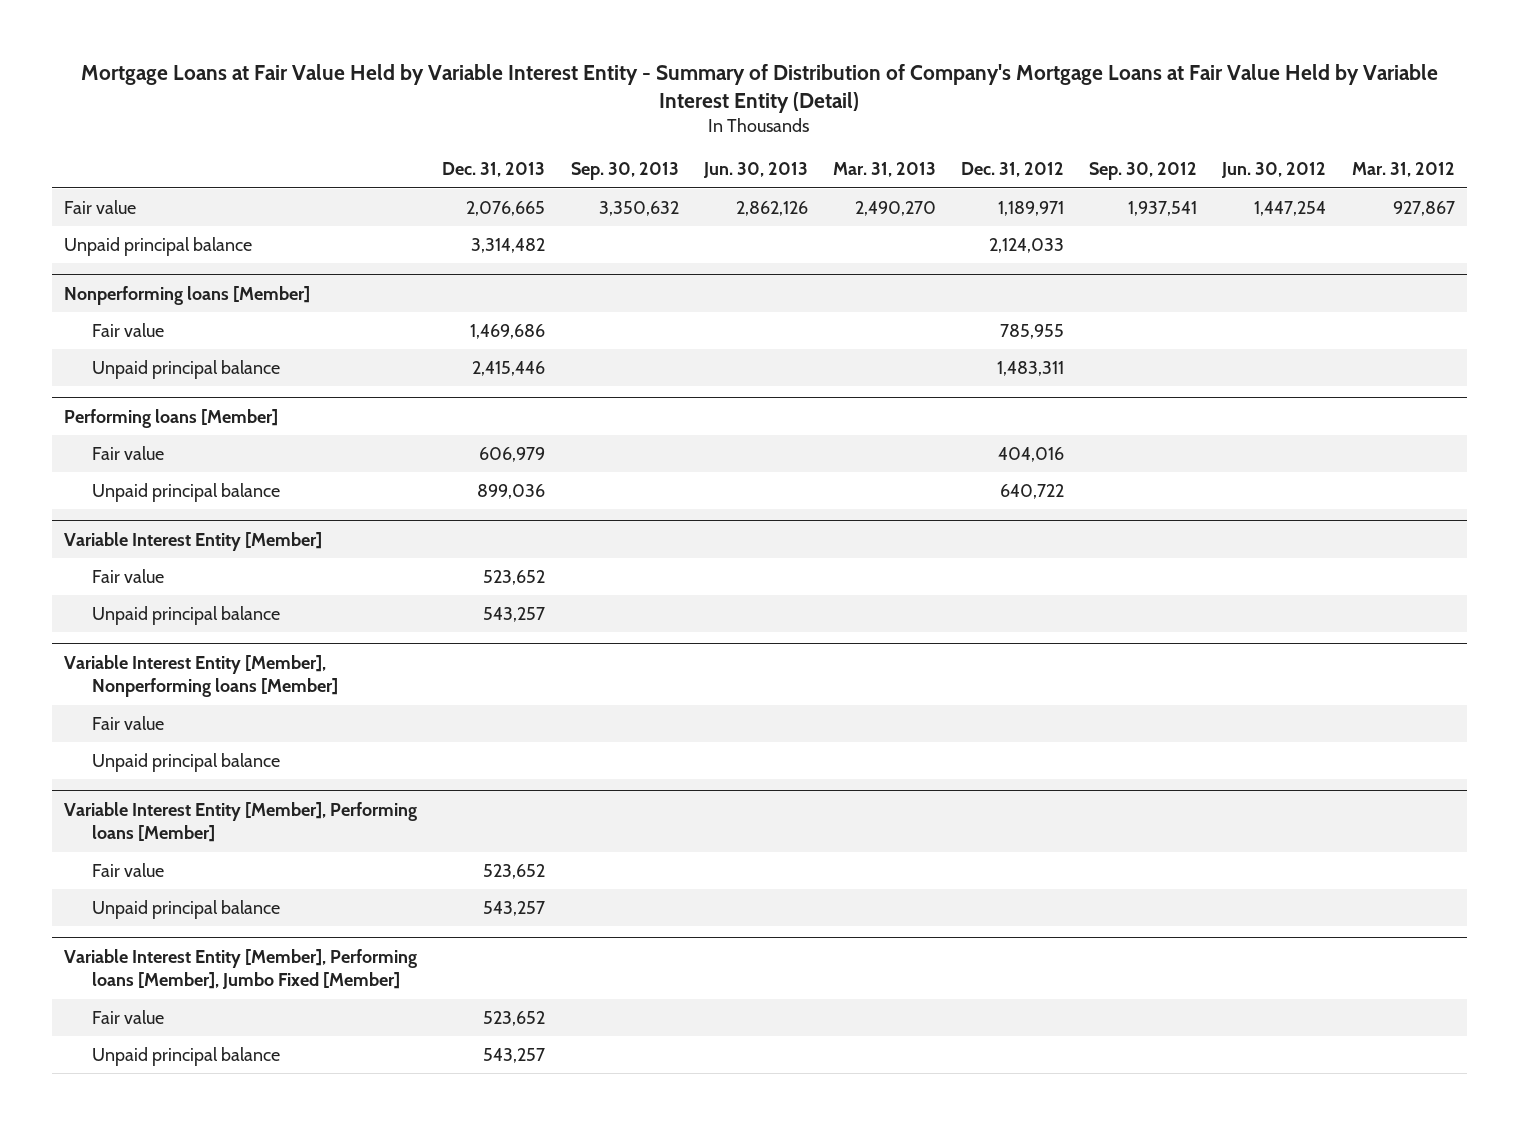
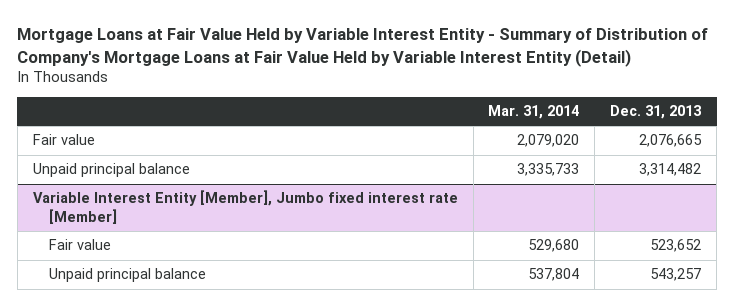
- | Dec. 31, 2013 | Sep. 30, 2013 | Jun. 30, 2013 | Mar. 31, 2013 | Dec. 31, 2012 | Sep. 30, 2012 | Jun. 30, 2012 | Mar. 31, 2012
+ | Mar. 31, 2014 | Dec. 31, 2013
- Nonperforming loans [Member]
- Fair value | 1,469,686 | | | | 785,955 | | |
- Unpaid principal balance | 2,415,446 | | | | 1,483,311 | | |
- Performing loans [Member]
- Fair value | 606,979 | | | | 404,016 | | |
- Unpaid principal balance | 899,036 | | | | 640,722 | | |
- Variable Interest Entity [Member]
- Fair value | 523,652 | | | | | | |
- Unpaid principal balance | 543,257 | | | | | | |
- Variable Interest Entity [Member], Nonperforming loans [Member]
- Fair value
- Unpaid principal balance
- Variable Interest Entity [Member], Performing loans [Member]
- Fair value | 523,652 | | | | | | |
- Unpaid principal balance | 543,257 | | | | | | |
- Variable Interest Entity [Member], Performing loans [Member], Jumbo Fixed [Member]
+ Variable Interest Entity [Member], Jumbo fixed interest rate [Member]

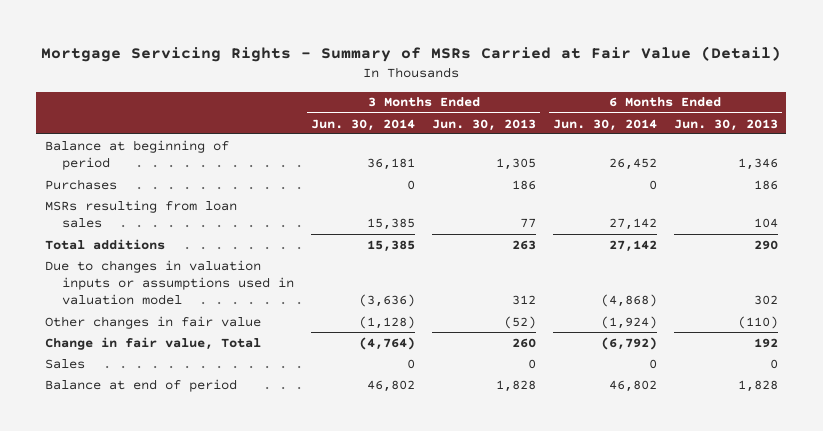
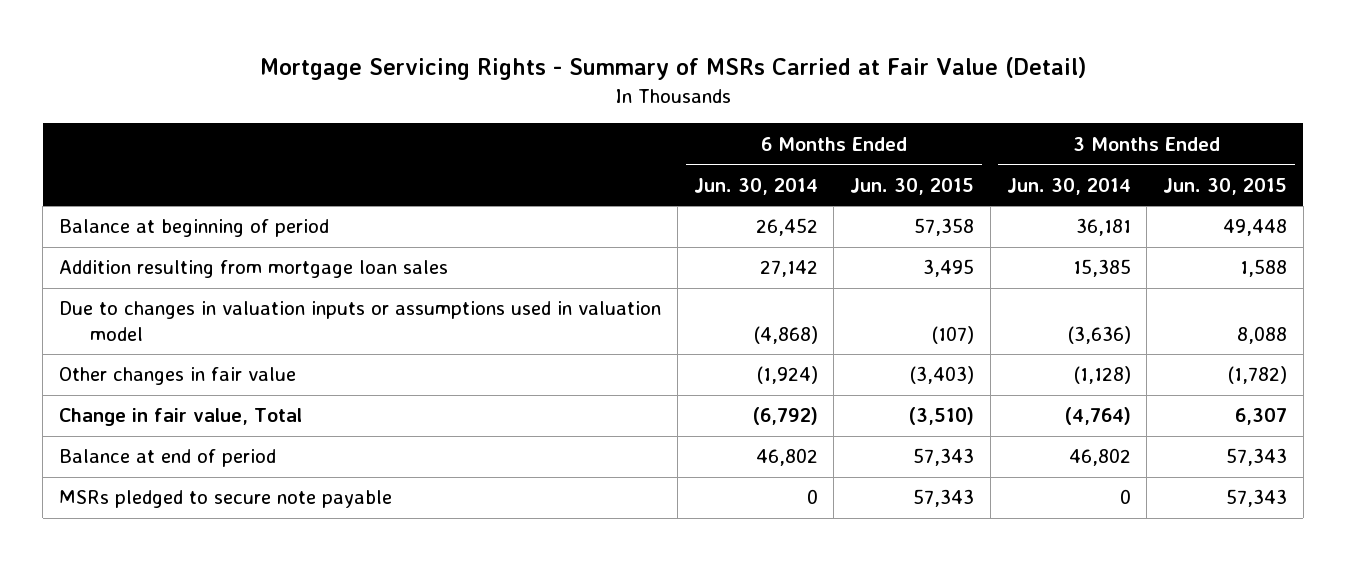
- | 3 Months Ended Jun. 30, 2014 | 3 Months Ended Jun. 30, 2013 | 6 Months Ended Jun. 30, 2014 | 6 Months Ended Jun. 30, 2013
+ | 6 Months Ended Jun. 30, 2014 | 6 Months Ended Jun. 30, 2015 | 3 Months Ended Jun. 30, 2014 | 3 Months Ended Jun. 30, 2015
- Purchases | 0 | 186 | 0 | 186
- MSRs resulting from loan sales | 15,385 | 77 | 27,142 | 104
- Total additions | 15,385 | 263 | 27,142 | 290
+ Addition resulting from mortgage loan sales | 27,142 | 3,495 | 15,385 | 1,588
- Sales | 0 | 0 | 0 | 0
+ MSRs pledged to secure note payable | 0 | 57,343 | 0 | 57,343

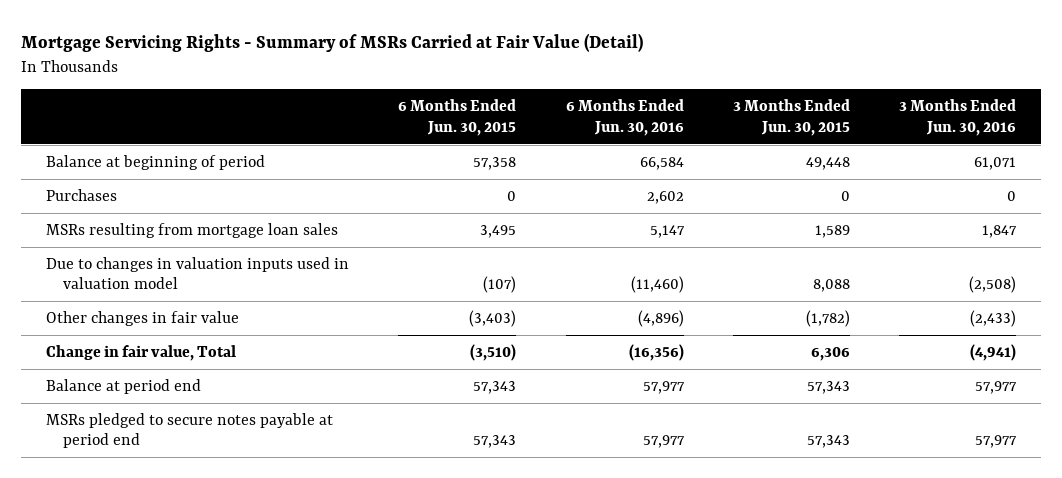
- | 6 Months Ended Jun. 30, 2014 | 6 Months Ended Jun. 30, 2015 | 3 Months Ended Jun. 30, 2014 | 3 Months Ended Jun. 30, 2015
+ | 6 Months Ended Jun. 30, 2015 | 6 Months Ended Jun. 30, 2016 | 3 Months Ended Jun. 30, 2015 | 3 Months Ended Jun. 30, 2016
- Addition resulting from mortgage loan sales | 27,142 | 3,495 | 15,385 | 1,588
- Due to changes in valuation inputs or assumptions used in valuation model | (4,868) | (107) | (3,636) | 8,088
+ Purchases | 0 | 2,602 | 0 | 0
+ MSRs resulting from mortgage loan sales | 3,495 | 5,147 | 1,589 | 1,847
+ Due to changes in valuation inputs used in valuation model | (107) | (11,460) | 8,088 | (2,508)
- Change in fair value, Total | (6,792) | (3,510) | (4,764) | 6,307
- Balance at end of period | 46,802 | 57,343 | 46,802 | 57,343
- MSRs pledged to secure note payable | 0 | 57,343 | 0 | 57,343
+ Change in fair value, Total | (3,510) | (16,356) | 6,306 | (4,941)
+ Balance at period end | 57,343 | 57,977 | 57,343 | 57,977
+ MSRs pledged to secure notes payable at period end | 57,343 | 57,977 | 57,343 | 57,977

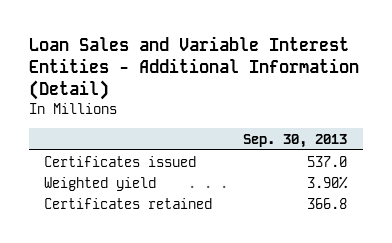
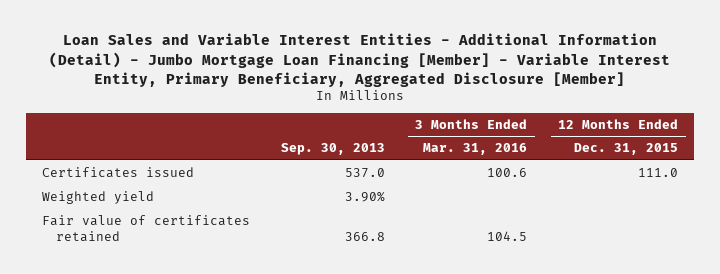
- Loan Sales and Variable Interest Entities - Additional Information (Detail)
+ Loan Sales and Variable Interest Entities - Additional Information (Detail) - Jumbo Mortgage Loan Financing [Member] - Variable Interest Entity, Primary Beneficiary, Aggregated Disclosure [Member]
- | Sep. 30, 2013
+ | Sep. 30, 2013 | 3 Months Ended Mar. 31, 2016 | 12 Months Ended Dec. 31, 2015
- Certificates retained | 366.8
+ Fair value of certificates retained | 366.8 | 104.5 |

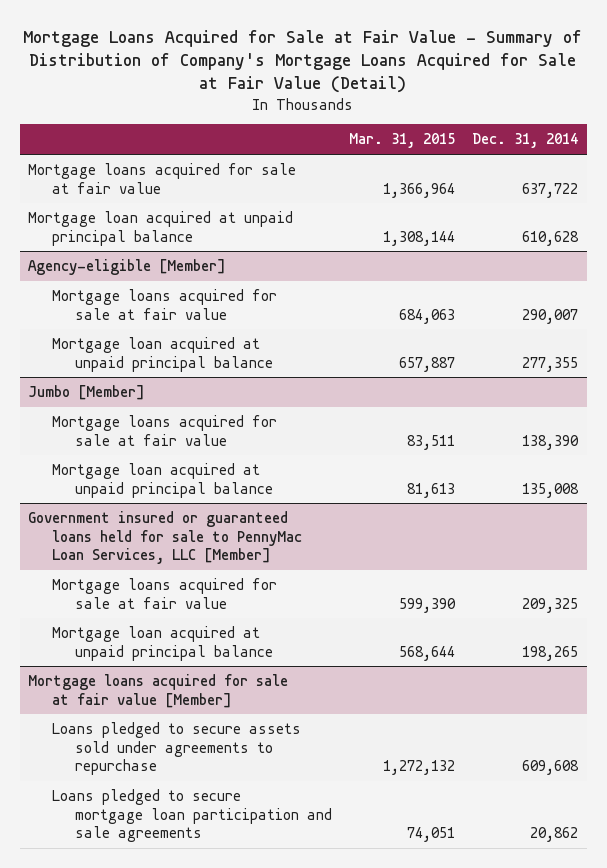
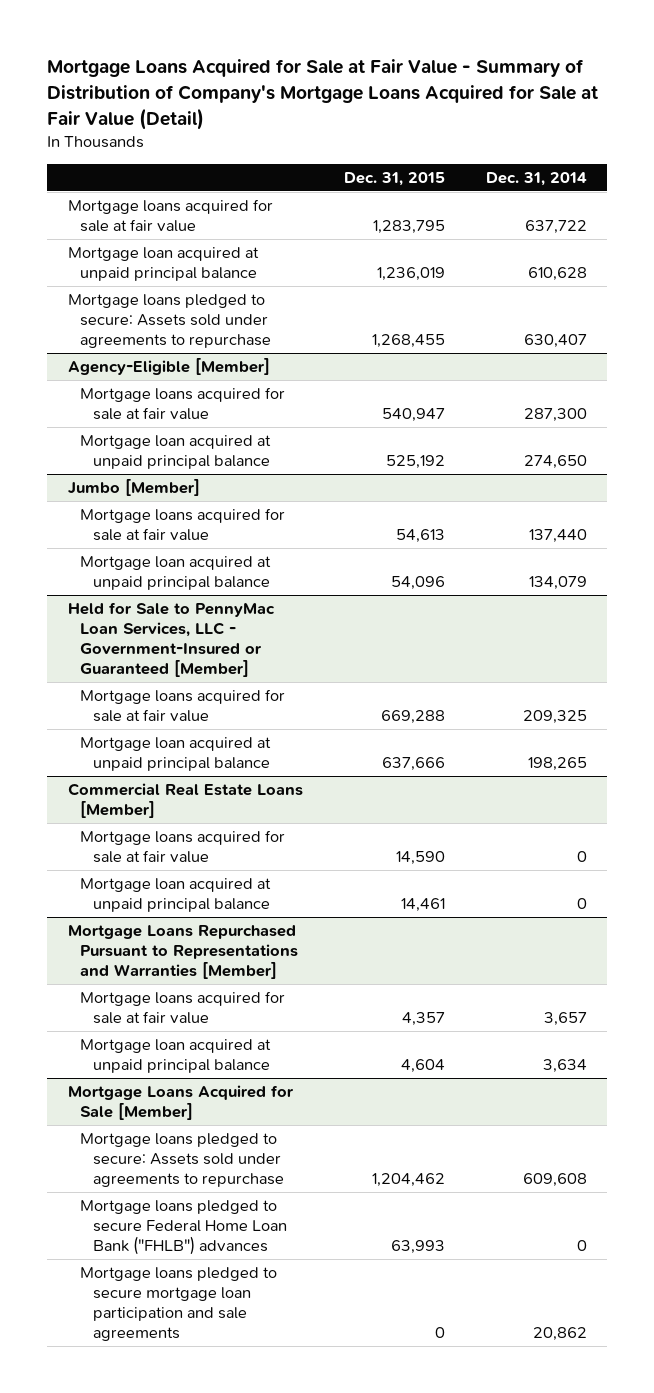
- | Mar. 31, 2015 | Dec. 31, 2014
+ | Dec. 31, 2015 | Dec. 31, 2014
- Agency-eligible [Member]
- Mortgage loans acquired for sale at fair value | 684,063 | 290,007
- Mortgage loan acquired at unpaid principal balance | 657,887 | 277,355
+ Mortgage loans pledged to secure: Assets sold under agreements to repurchase | 1,268,455 | 630,407
+ Agency-Eligible [Member]
+ Mortgage loans acquired for sale at fair value | 540,947 | 287,300
+ Mortgage loan acquired at unpaid principal balance | 525,192 | 274,650
@ Jumbo [Member]
- Mortgage loans acquired for sale at fair value | 83,511 | 138,390
- Mortgage loan acquired at unpaid principal balance | 81,613 | 135,008
- Government insured or guaranteed loans held for sale to PennyMac Loan Services, LLC [Member]
@ Jumbo [Member]
+ Mortgage loans acquired for sale at fair value | 54,613 | 137,440
+ Mortgage loan acquired at unpaid principal balance | 54,096 | 134,079
+ Held for Sale to PennyMac Loan Services, LLC - Government-Insured or Guaranteed [Member]
- Mortgage loans acquired for sale at fair value [Member]
- Loans pledged to secure assets sold under agreements to repurchase | 1,272,132 | 609,608
- Loans pledged to secure mortgage loan participation and sale agreements | 74,051 | 20,862
+ Commercial Real Estate Loans [Member]
+ Mortgage loans acquired for sale at fair value | 14,590 | 0
+ Mortgage loan acquired at unpaid principal balance | 14,461 | 0
+ Mortgage Loans Repurchased Pursuant to Representations and Warranties [Member]
+ Mortgage loans acquired for sale at fair value | 4,357 | 3,657
+ Mortgage loan acquired at unpaid principal balance | 4,604 | 3,634
+ Mortgage Loans Acquired for Sale [Member]
+ Mortgage loans pledged to secure: Assets sold under agreements to repurchase | 1,204,462 | 609,608
+ Mortgage loans pledged to secure Federal Home Loan Bank ("FHLB") advances | 63,993 | 0
+ Mortgage loans pledged to secure mortgage loan participation and sale agreements | 0 | 20,862

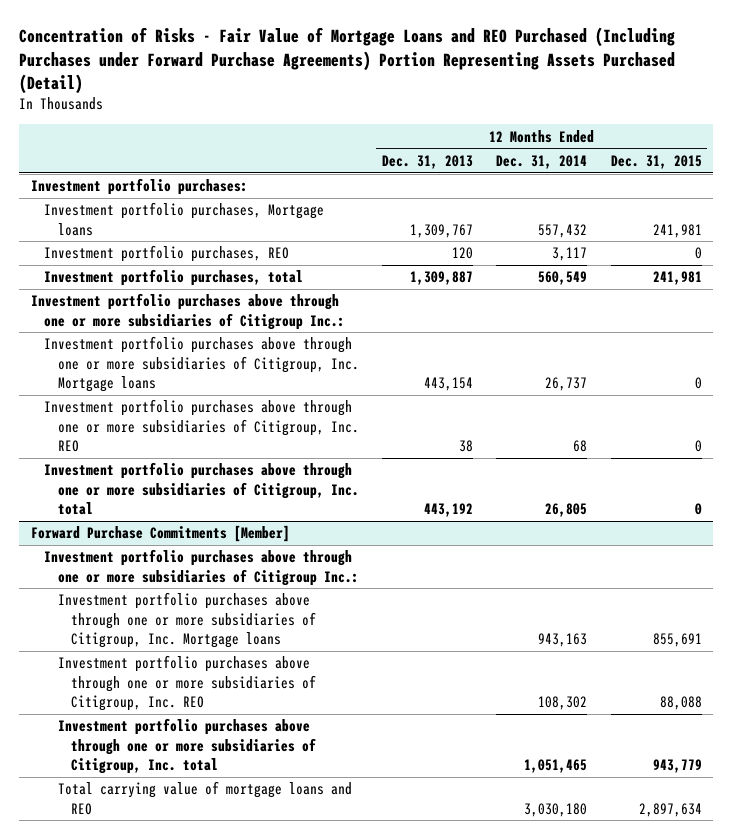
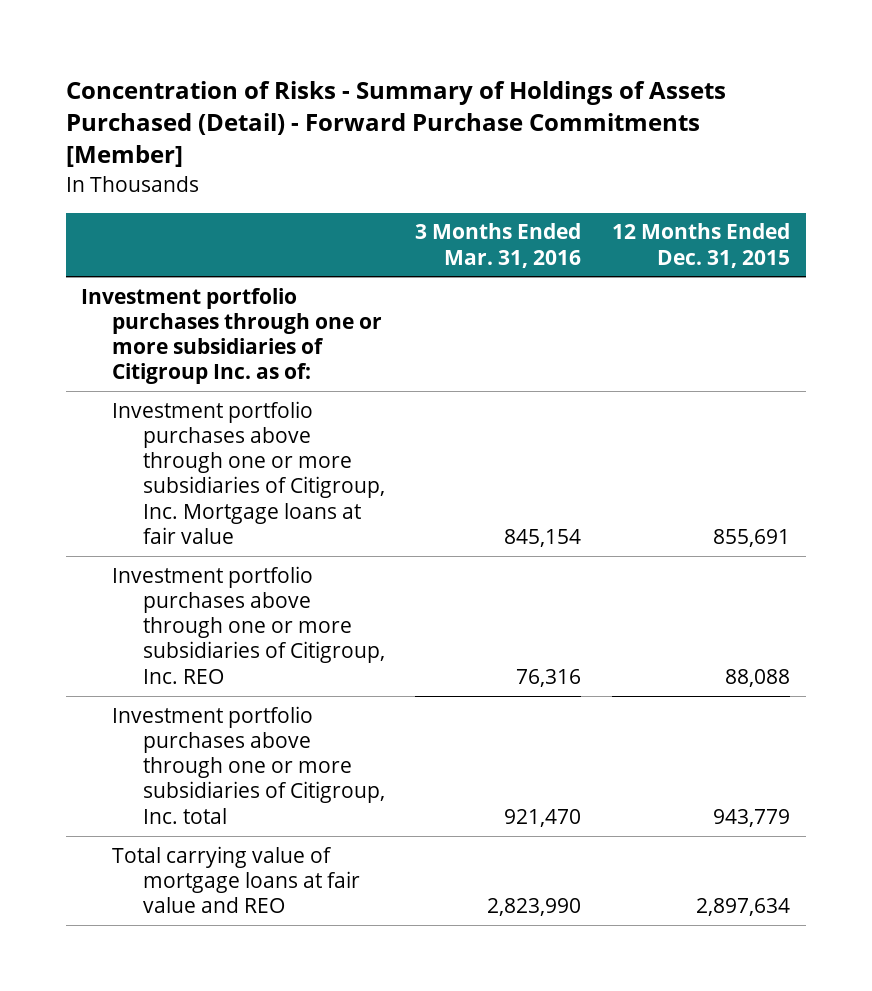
- Concentration of Risks - Fair Value of Mortgage Loans and REO Purchased (Including Purchases under Forward Purchase Agreements) Portion Representing Assets Purchased (Detail)
+ Concentration of Risks - Summary of Holdings of Assets Purchased (Detail) - Forward Purchase Commitments [Member]
- | 12 Months Ended Dec. 31, 2013 | 12 Months Ended Dec. 31, 2014 | 12 Months Ended Dec. 31, 2015
+ | 3 Months Ended Mar. 31, 2016 | 12 Months Ended Dec. 31, 2015
- Investment portfolio purchases:
- Investment portfolio purchases, Mortgage loans | 1,309,767 | 557,432 | 241,981
- Investment portfolio purchases, REO | 120 | 3,117 | 0
- Investment portfolio purchases, total | 1,309,887 | 560,549 | 241,981
- Investment portfolio purchases above through one or more subsidiaries of Citigroup Inc.:
- Investment portfolio purchases above through one or more subsidiaries of Citigroup, Inc. Mortgage loans | 443,154 | 26,737 | 0
- Investment portfolio purchases above through one or more subsidiaries of Citigroup, Inc. REO | 38 | 68 | 0
- Investment portfolio purchases above through one or more subsidiaries of Citigroup, Inc. total | 443,192 | 26,805 | 0
- Forward Purchase Commitments [Member]
- Investment portfolio purchases above through one or more subsidiaries of Citigroup Inc.:
- Investment portfolio purchases above through one or more subsidiaries of Citigroup, Inc. Mortgage loans | | 943,163 | 855,691
+ Investment portfolio purchases through one or more subsidiaries of Citigroup Inc. as of:
+ Investment portfolio purchases above through one or more subsidiaries of Citigroup, Inc. Mortgage loans at fair value | 845,154 | 855,691
- Total carrying value of mortgage loans and REO | | 3,030,180 | 2,897,634
+ Total carrying value of mortgage loans at fair value and REO | 2,823,990 | 2,897,634

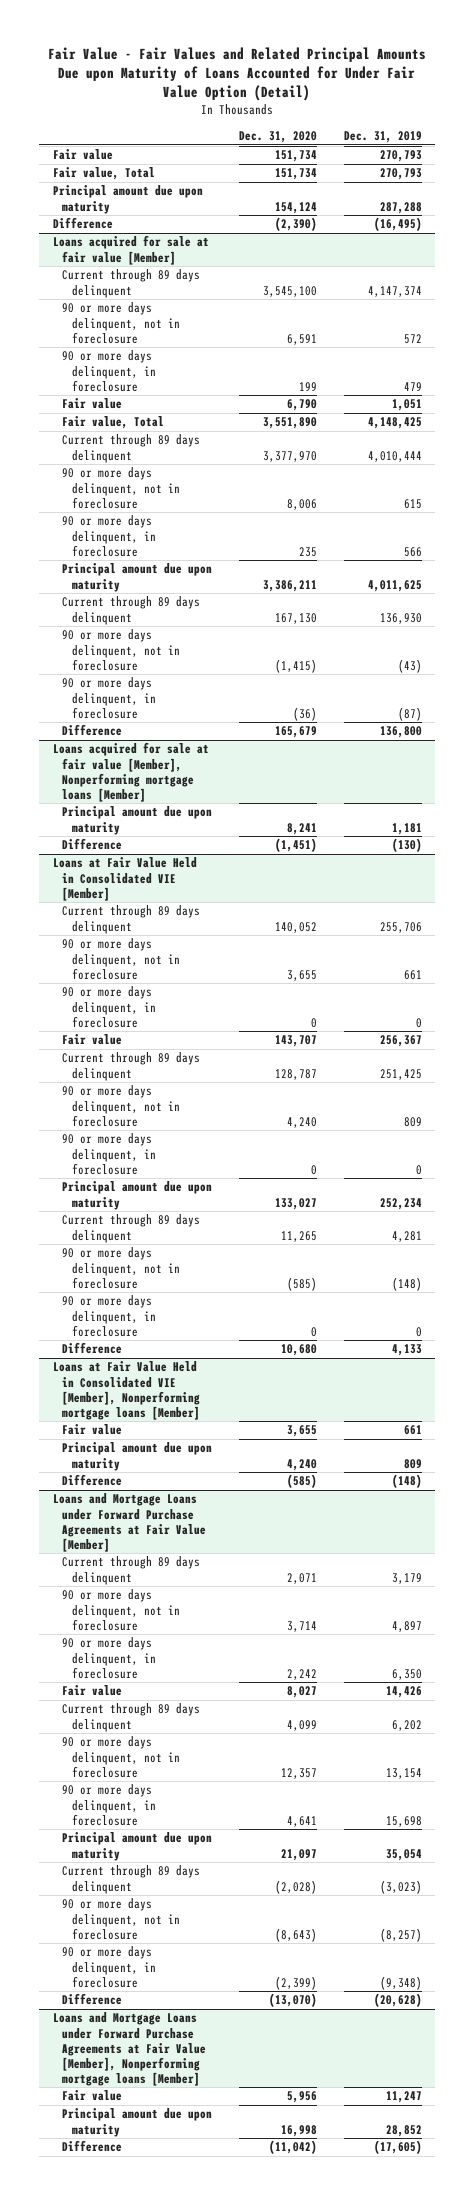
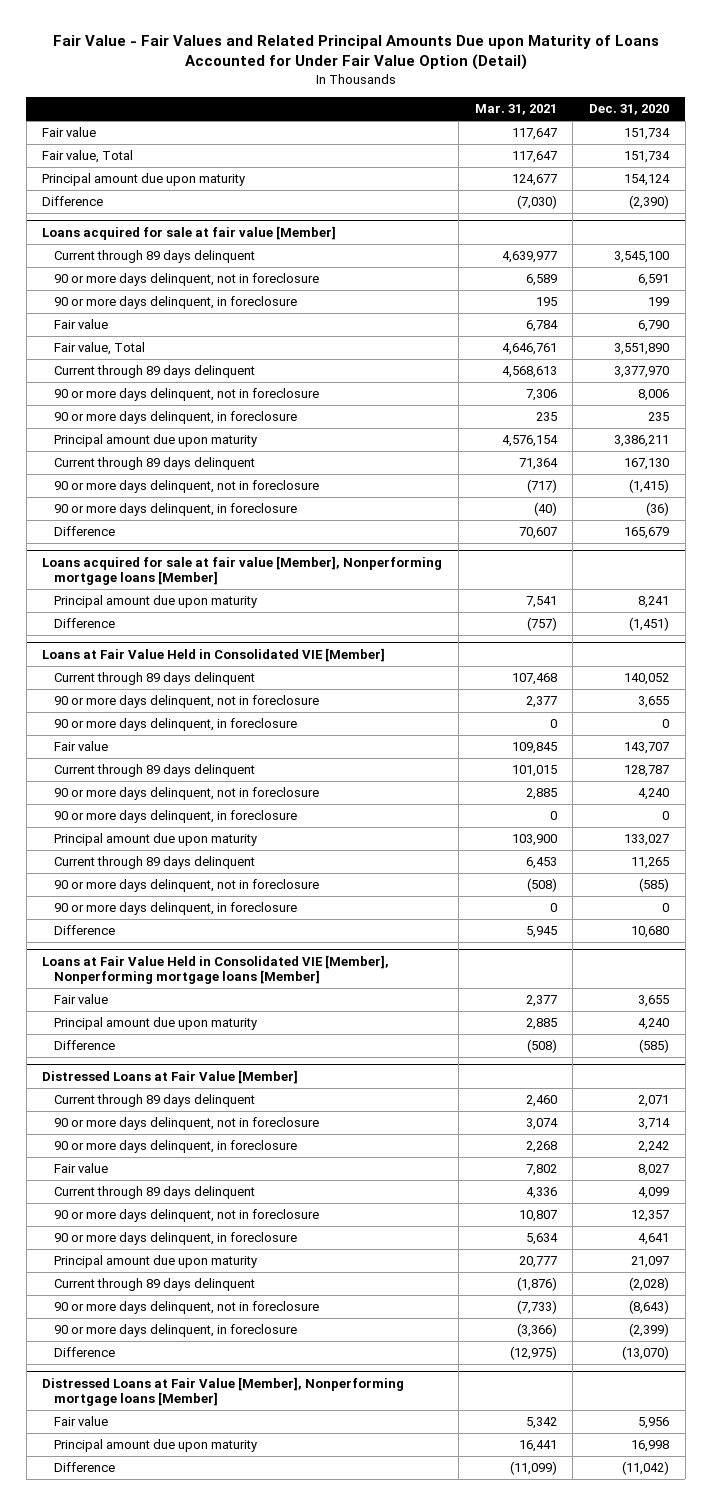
- | Dec. 31, 2020 | Dec. 31, 2019
+ | Mar. 31, 2021 | Dec. 31, 2020
- Loans and Mortgage Loans under Forward Purchase Agreements at Fair Value [Member]
+ Distressed Loans at Fair Value [Member]
- Loans and Mortgage Loans under Forward Purchase Agreements at Fair Value [Member], Nonperforming mortgage loans [Member]
+ Distressed Loans at Fair Value [Member], Nonperforming mortgage loans [Member]

